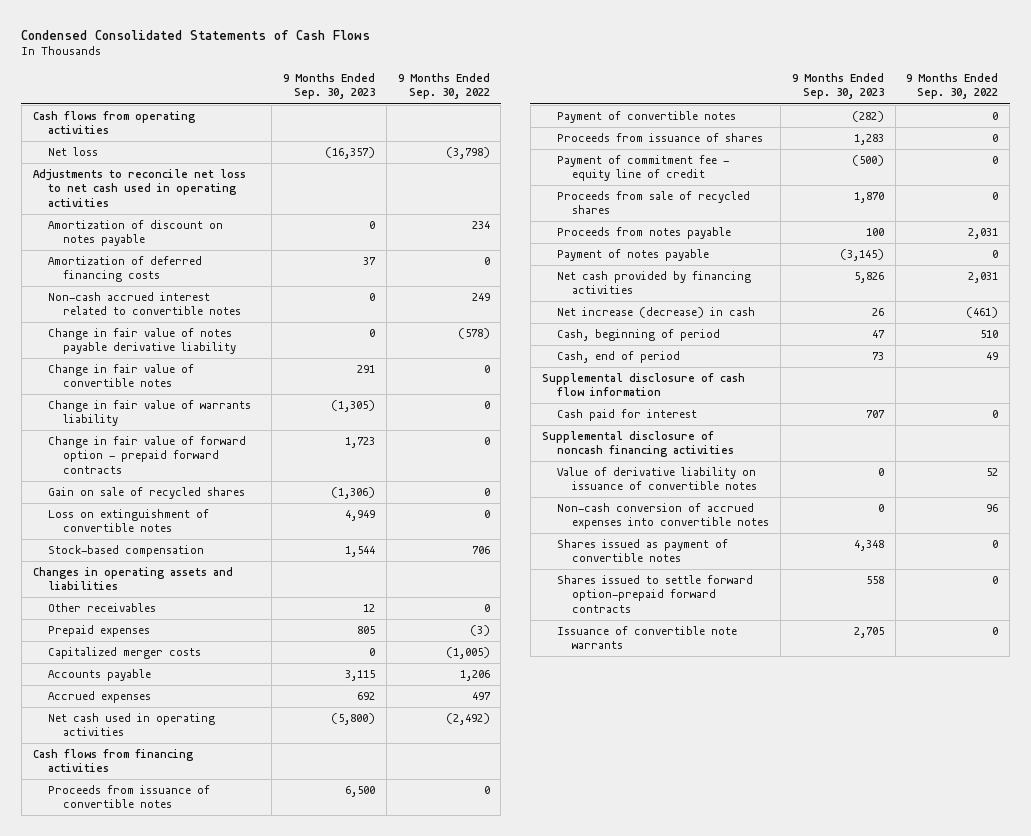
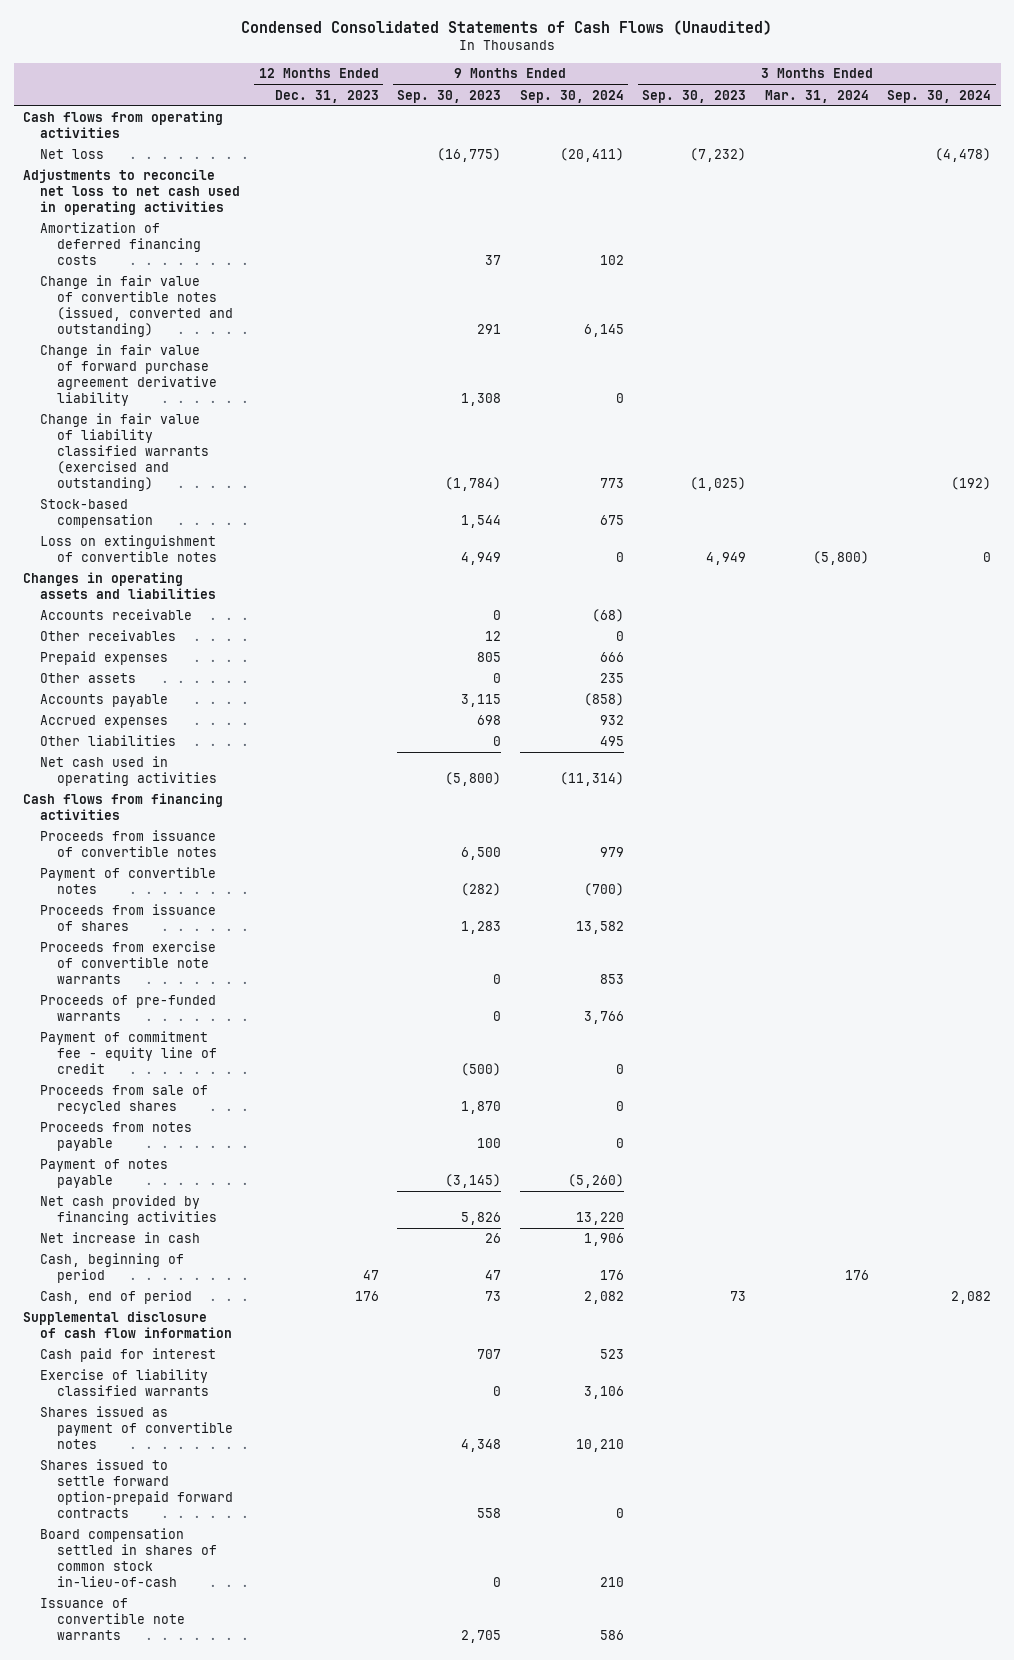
- Condensed Consolidated Statements of Cash Flows
+ Condensed Consolidated Statements of Cash Flows (Unaudited)
- | 9 Months Ended Sep. 30, 2023 | 9 Months Ended Sep. 30, 2022
+ | 12 Months Ended Dec. 31, 2023 | 9 Months Ended Sep. 30, 2023 | 9 Months Ended Sep. 30, 2024 | 3 Months Ended Sep. 30, 2023 | 3 Months Ended Mar. 31, 2024 | 3 Months Ended Sep. 30, 2024
- Net loss | (16,357) | (3,798)
+ Net loss | | (16,775) | (20,411) | (7,232) | | (4,478)
- Amortization of discount on notes payable | 0 | 234
- Non-cash accrued interest related to convertible notes | 0 | 249
- Change in fair value of notes payable derivative liability | 0 | (578)
- Change in fair value of convertible notes | 291 | 0
- Change in fair value of warrants liability | (1,305) | 0
- Change in fair value of forward option - prepaid forward contracts | 1,723 | 0
- Gain on sale of recycled shares | (1,306) | 0
+ Change in fair value of convertible notes (issued, converted and outstanding) | | 291 | 6,145 | | |
+ Change in fair value of forward purchase agreement derivative liability | | 1,308 | 0 | | |
+ Change in fair value of liability classified warrants (exercised and outstanding) | | (1,784) | 773 | (1,025) | | (192)
moved down: Loss on extinguishment of convertible notes | | 4,949 | 0 | 4,949 | (5,800) | 0
+ Accounts receivable | | 0 | (68) | | |
- Capitalized merger costs | 0 | (1,005)
+ Other assets | | 0 | 235 | | |
- Accrued expenses | 692 | 497
+ Accrued expenses | | 698 | 932 | | |
+ Other liabilities | | 0 | 495 | | |
+ Proceeds from exercise of convertible note warrants | | 0 | 853 | | |
+ Proceeds of pre-funded warrants | | 0 | 3,766 | | |
- Net increase (decrease) in cash | 26 | (461)
+ Net increase in cash | | 26 | 1,906 | | |
- Supplemental disclosure of noncash financing activities
- Value of derivative liability on issuance of convertible notes | 0 | 52
- Non-cash conversion of accrued expenses into convertible notes | 0 | 96
+ Exercise of liability classified warrants | | 0 | 3,106 | | |
+ Board compensation settled in shares of common stock in-lieu-of-cash | | 0 | 210 | | |

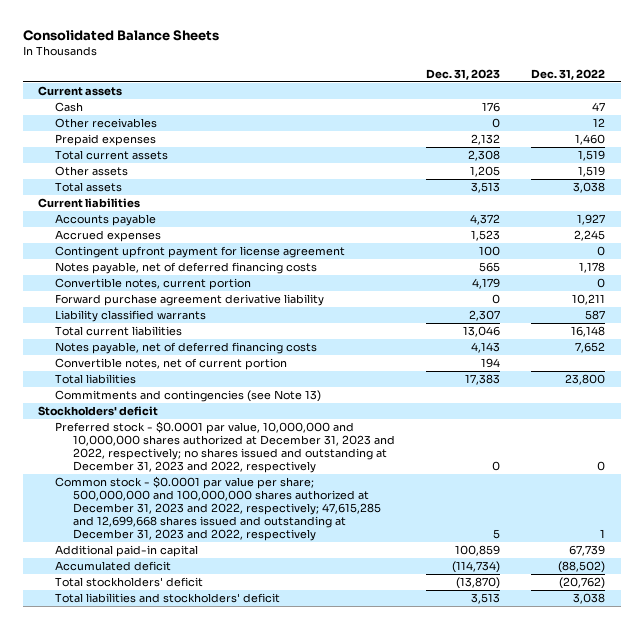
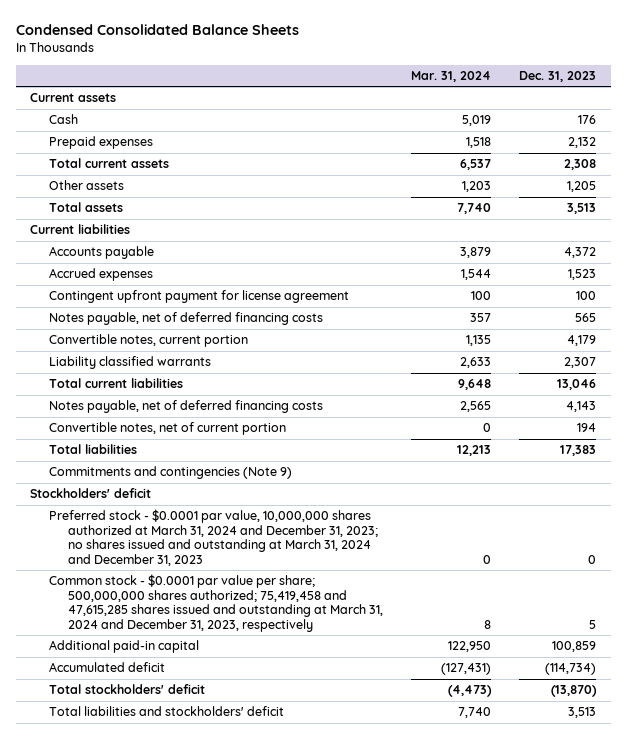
- Consolidated Balance Sheets
+ Condensed Consolidated Balance Sheets
- | Dec. 31, 2023 | Dec. 31, 2022
+ | Mar. 31, 2024 | Dec. 31, 2023
- Other receivables | 0 | 12
- Forward purchase agreement derivative liability | 0 | 10,211
- Commitments and contingencies (see Note 13)
+ Commitments and contingencies (Note 9)
- Preferred stock - $0.0001 par value, 10,000,000 and 10,000,000 shares authorized at December 31, 2023 and 2022, respectively; no shares issued and outstanding at December 31, 2023 and 2022, respectively | 0 | 0
- Common stock - $0.0001 par value per share; 500,000,000 and 100,000,000 shares authorized at December 31, 2023 and 2022, respectively; 47,615,285 and 12,699,668 shares issued and outstanding at December 31, 2023 and 2022, respectively | 5 | 1
+ Preferred stock - $0.0001 par value, 10,000,000 shares authorized at March 31, 2024 and December 31, 2023; no shares issued and outstanding at March 31, 2024 and December 31, 2023 | 0 | 0
+ Common stock - $0.0001 par value per share; 500,000,000 shares authorized; 75,419,458 and 47,615,285 shares issued and outstanding at March 31, 2024 and December 31, 2023, respectively | 8 | 5

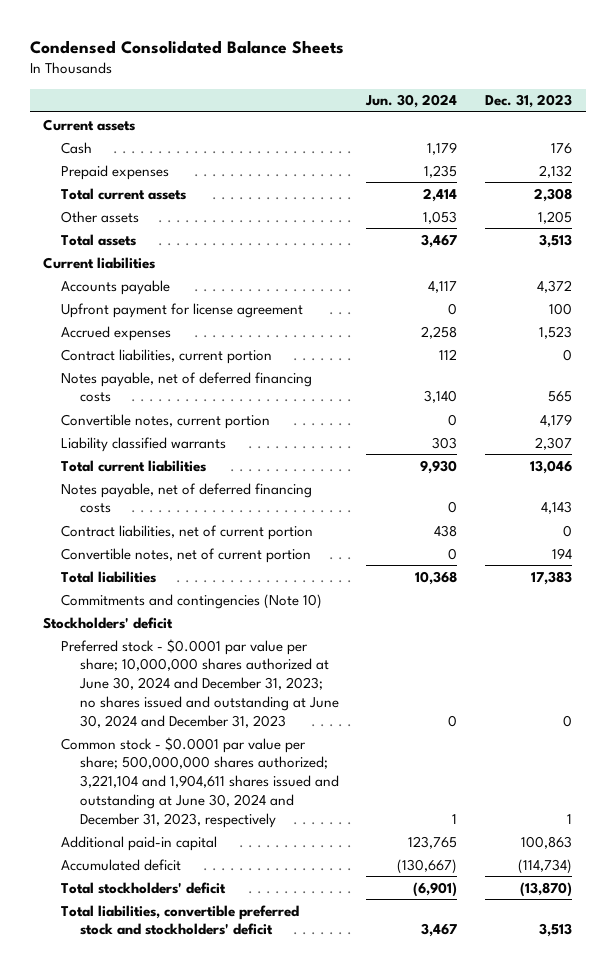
- | Mar. 31, 2024 | Dec. 31, 2023
+ | Jun. 30, 2024 | Dec. 31, 2023
+ Upfront payment for license agreement | 0 | 100
- Contingent upfront payment for license agreement | 100 | 100
+ Contract liabilities, current portion | 112 | 0
+ Contract liabilities, net of current portion | 438 | 0
- Commitments and contingencies (Note 9)
+ Commitments and contingencies (Note 10)
- Preferred stock - $0.0001 par value, 10,000,000 shares authorized at March 31, 2024 and December 31, 2023; no shares issued and outstanding at March 31, 2024 and December 31, 2023 | 0 | 0
- Common stock - $0.0001 par value per share; 500,000,000 shares authorized; 75,419,458 and 47,615,285 shares issued and outstanding at March 31, 2024 and December 31, 2023, respectively | 8 | 5
- Additional paid-in capital | 122,950 | 100,859
+ Preferred stock - $0.0001 par value per share; 10,000,000 shares authorized at June 30, 2024 and December 31, 2023; no shares issued and outstanding at June 30, 2024 and December 31, 2023 | 0 | 0
+ Common stock - $0.0001 par value per share; 500,000,000 shares authorized; 3,221,104 and 1,904,611 shares issued and outstanding at June 30, 2024 and December 31, 2023, respectively | 1 | 1
+ Additional paid-in capital | 123,765 | 100,863
- Total liabilities and stockholders' deficit | 7,740 | 3,513
+ Total liabilities, convertible preferred stock and stockholders' deficit | 3,467 | 3,513

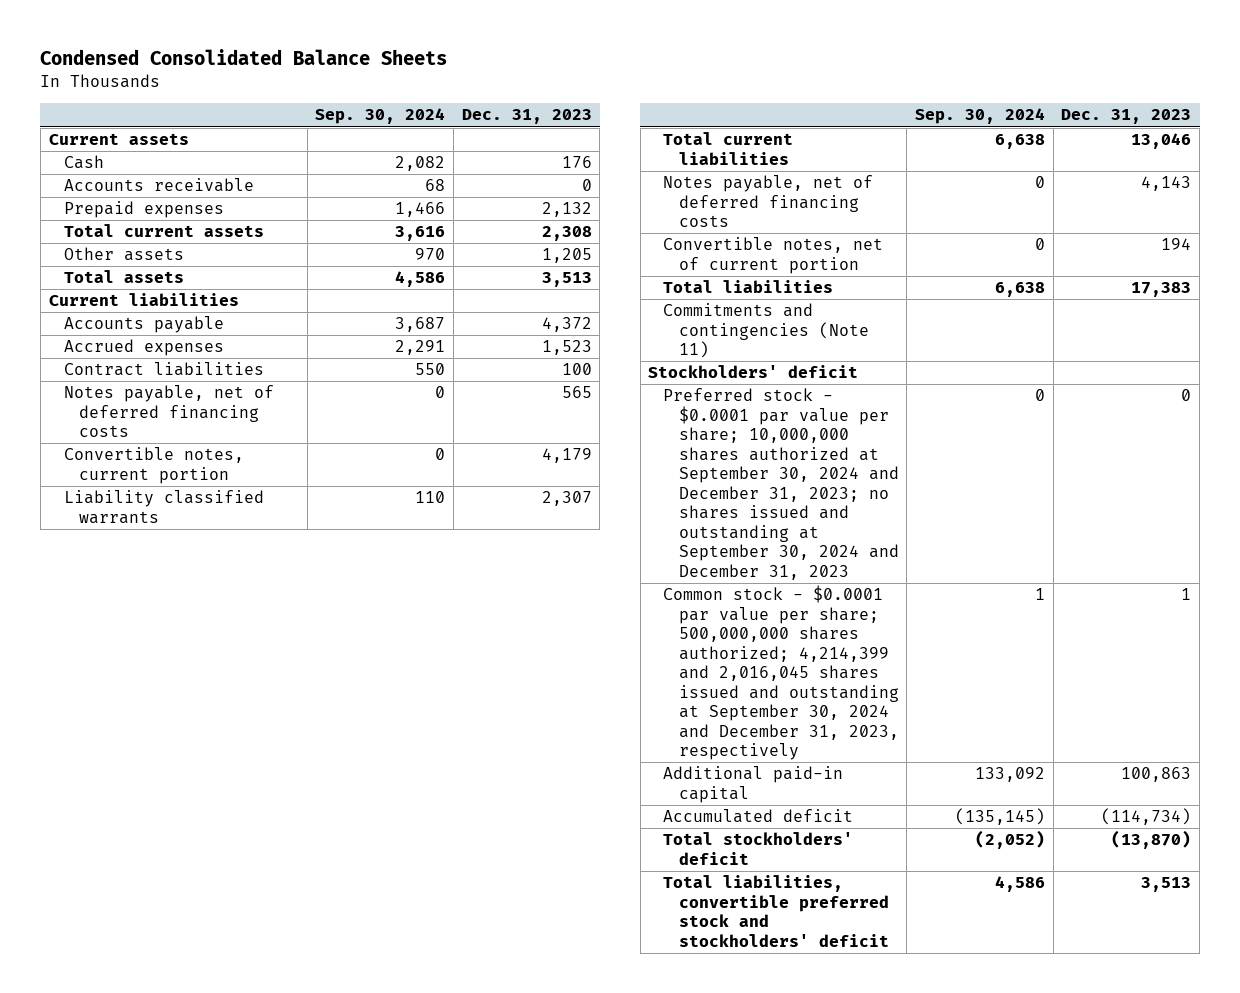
- | Jun. 30, 2024 | Dec. 31, 2023
+ | Sep. 30, 2024 | Dec. 31, 2023
+ Accounts receivable | 68 | 0
- Upfront payment for license agreement | 0 | 100
- Contract liabilities, current portion | 112 | 0
+ Contract liabilities | 550 | 100
- Contract liabilities, net of current portion | 438 | 0
- Commitments and contingencies (Note 10)
+ Commitments and contingencies (Note 11)
- Preferred stock - $0.0001 par value per share; 10,000,000 shares authorized at June 30, 2024 and December 31, 2023; no shares issued and outstanding at June 30, 2024 and December 31, 2023 | 0 | 0
- Common stock - $0.0001 par value per share; 500,000,000 shares authorized; 3,221,104 and 1,904,611 shares issued and outstanding at June 30, 2024 and December 31, 2023, respectively | 1 | 1
+ Preferred stock - $0.0001 par value per share; 10,000,000 shares authorized at September 30, 2024 and December 31, 2023; no shares issued and outstanding at September 30, 2024 and December 31, 2023 | 0 | 0
+ Common stock - $0.0001 par value per share; 500,000,000 shares authorized; 4,214,399 and 2,016,045 shares issued and outstanding at September 30, 2024 and December 31, 2023, respectively | 1 | 1

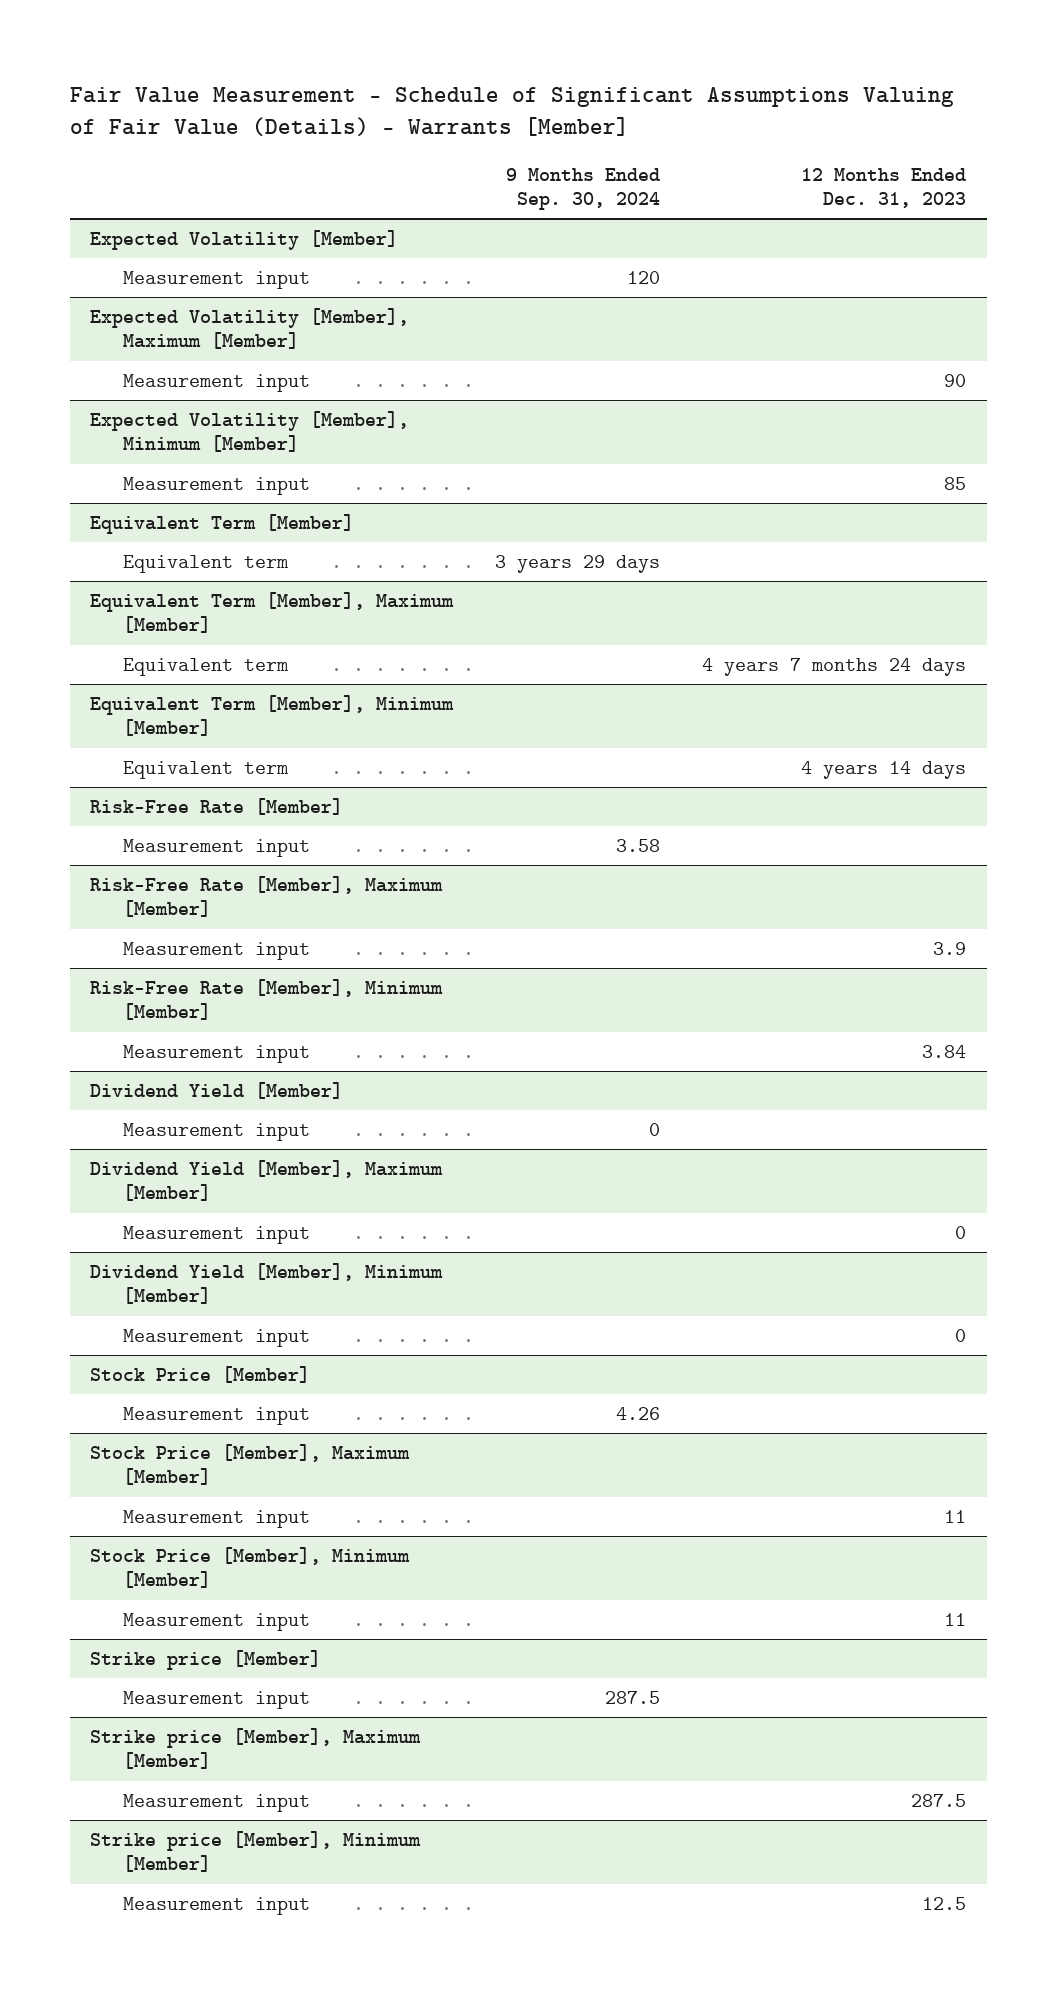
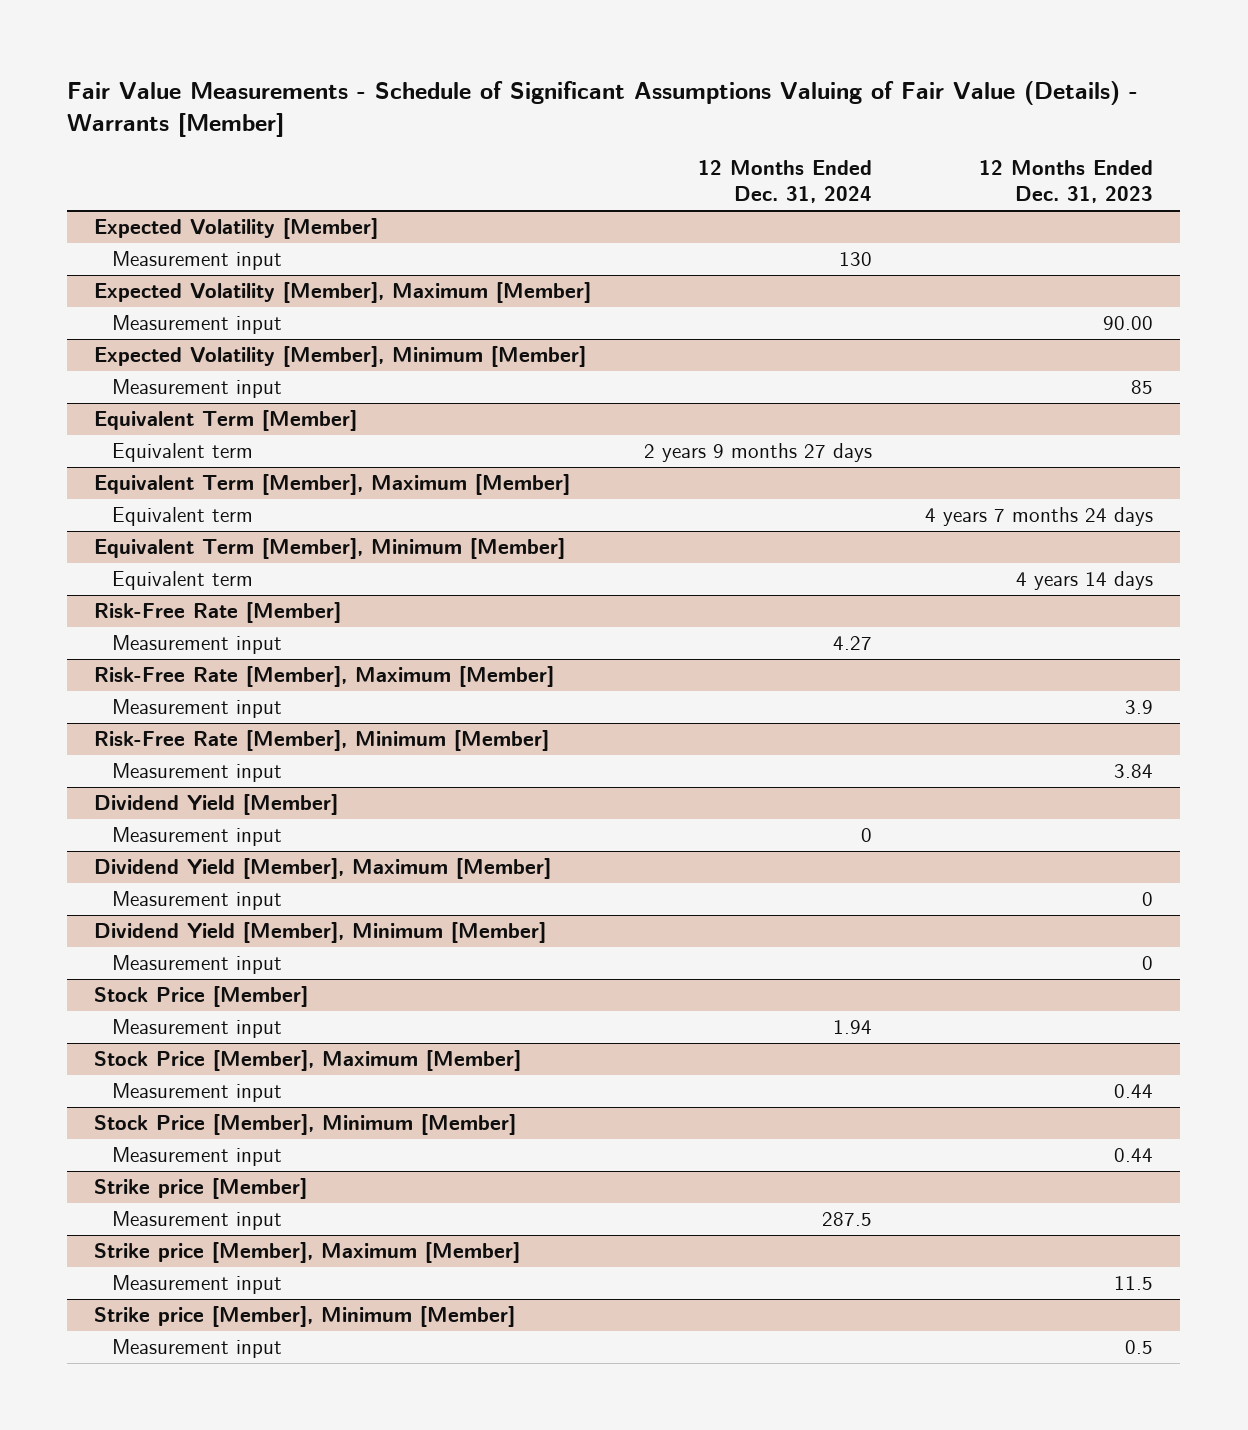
- Fair Value Measurement - Schedule of Significant Assumptions Valuing of Fair Value (Details) - Warrants [Member]
+ Fair Value Measurements - Schedule of Significant Assumptions Valuing of Fair Value (Details) - Warrants [Member]
- | 9 Months Ended Sep. 30, 2024 | 12 Months Ended Dec. 31, 2023
+ | 12 Months Ended Dec. 31, 2024 | 12 Months Ended Dec. 31, 2023
@ Expected Volatility [Member], Maximum [Member]
- Measurement input | | 90
+ Measurement input | | 90.00
@ Stock Price [Member], Maximum [Member]
- Measurement input | | 11
+ Measurement input | | 0.44
@ Stock Price [Member], Minimum [Member]
- Measurement input | | 11
+ Measurement input | | 0.44
@ Strike price [Member], Maximum [Member]
- Measurement input | | 287.5
+ Measurement input | | 11.5
@ Strike price [Member], Minimum [Member]
- Measurement input | | 12.5
+ Measurement input | | 0.5

